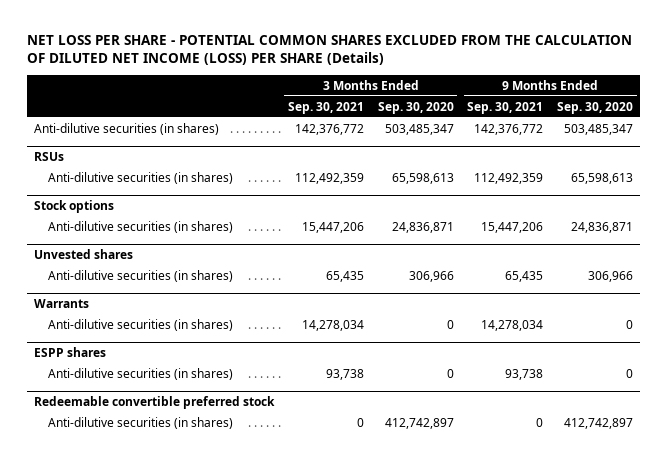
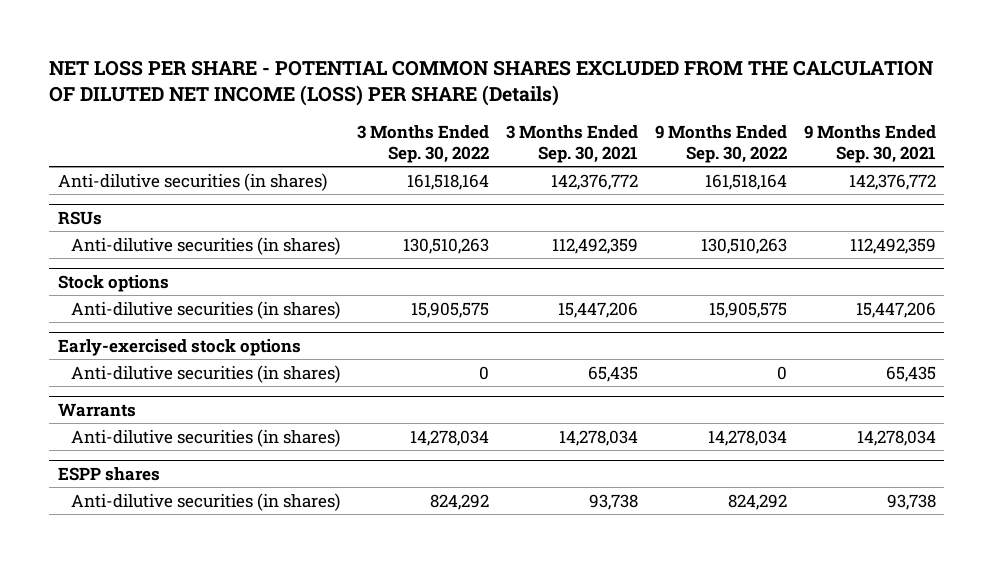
- | 3 Months Ended Sep. 30, 2021 | 3 Months Ended Sep. 30, 2020 | 9 Months Ended Sep. 30, 2021 | 9 Months Ended Sep. 30, 2020
+ | 3 Months Ended Sep. 30, 2022 | 3 Months Ended Sep. 30, 2021 | 9 Months Ended Sep. 30, 2022 | 9 Months Ended Sep. 30, 2021
- Unvested shares
+ Early-exercised stock options
- Redeemable convertible preferred stock
- Anti-dilutive securities (in shares) | 0 | 412,742,897 | 0 | 412,742,897

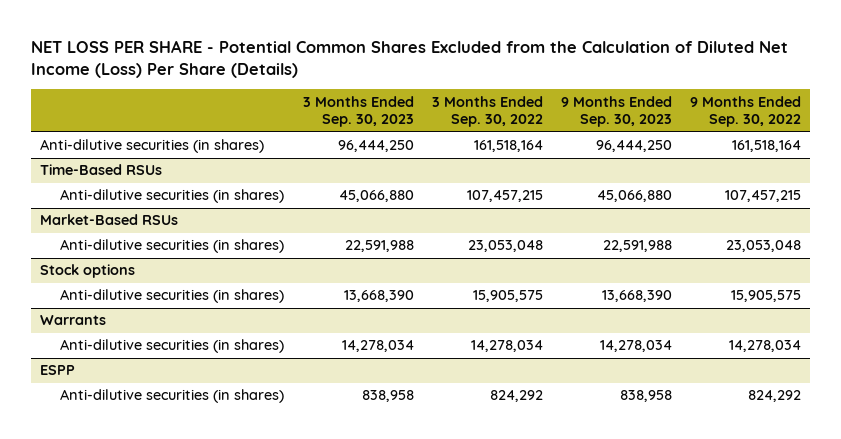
- NET LOSS PER SHARE - POTENTIAL COMMON SHARES EXCLUDED FROM THE CALCULATION OF DILUTED NET INCOME (LOSS) PER SHARE (Details)
+ NET LOSS PER SHARE - Potential Common Shares Excluded from the Calculation of Diluted Net Income (Loss) Per Share (Details)
- | 3 Months Ended Sep. 30, 2022 | 3 Months Ended Sep. 30, 2021 | 9 Months Ended Sep. 30, 2022 | 9 Months Ended Sep. 30, 2021
+ | 3 Months Ended Sep. 30, 2023 | 3 Months Ended Sep. 30, 2022 | 9 Months Ended Sep. 30, 2023 | 9 Months Ended Sep. 30, 2022
- RSUs
- Anti-dilutive securities (in shares) | 130,510,263 | 112,492,359 | 130,510,263 | 112,492,359
+ Time-Based RSUs
+ Anti-dilutive securities (in shares) | 45,066,880 | 107,457,215 | 45,066,880 | 107,457,215
+ Market-Based RSUs
+ Anti-dilutive securities (in shares) | 22,591,988 | 23,053,048 | 22,591,988 | 23,053,048
- Early-exercised stock options
- Anti-dilutive securities (in shares) | 0 | 65,435 | 0 | 65,435
- ESPP shares
+ ESPP

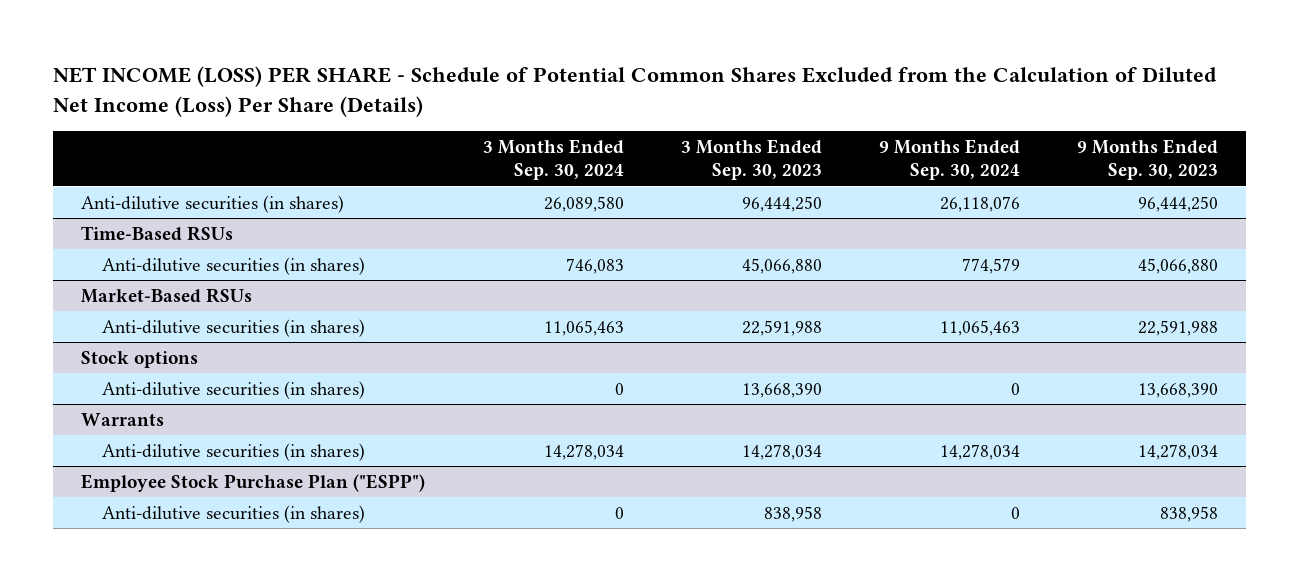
- NET LOSS PER SHARE - Potential Common Shares Excluded from the Calculation of Diluted Net Income (Loss) Per Share (Details)
+ NET INCOME (LOSS) PER SHARE - Schedule of Potential Common Shares Excluded from the Calculation of Diluted Net Income (Loss) Per Share (Details)
- | 3 Months Ended Sep. 30, 2023 | 3 Months Ended Sep. 30, 2022 | 9 Months Ended Sep. 30, 2023 | 9 Months Ended Sep. 30, 2022
+ | 3 Months Ended Sep. 30, 2024 | 3 Months Ended Sep. 30, 2023 | 9 Months Ended Sep. 30, 2024 | 9 Months Ended Sep. 30, 2023
- ESPP
+ Employee Stock Purchase Plan ("ESPP")

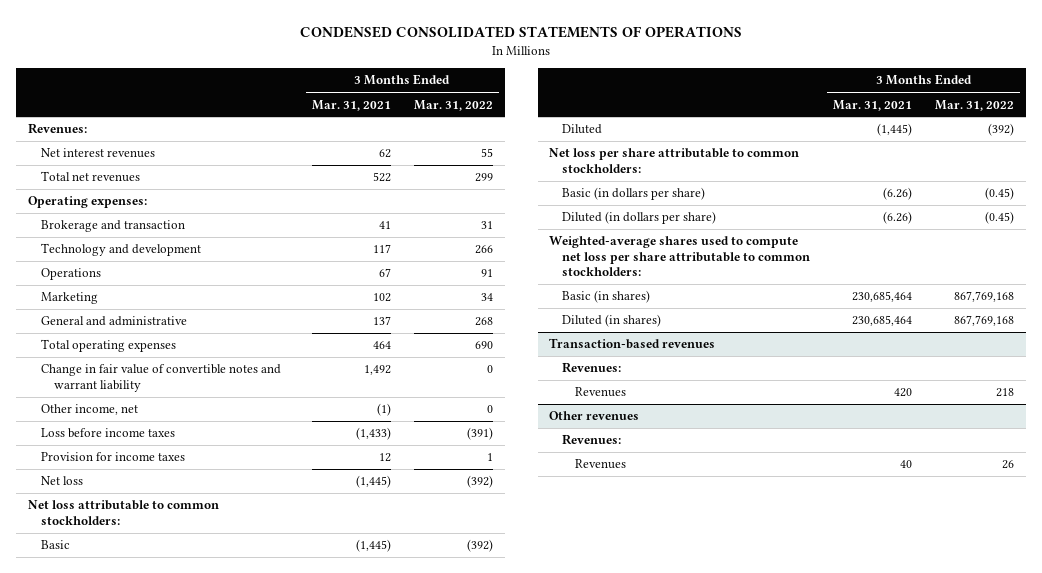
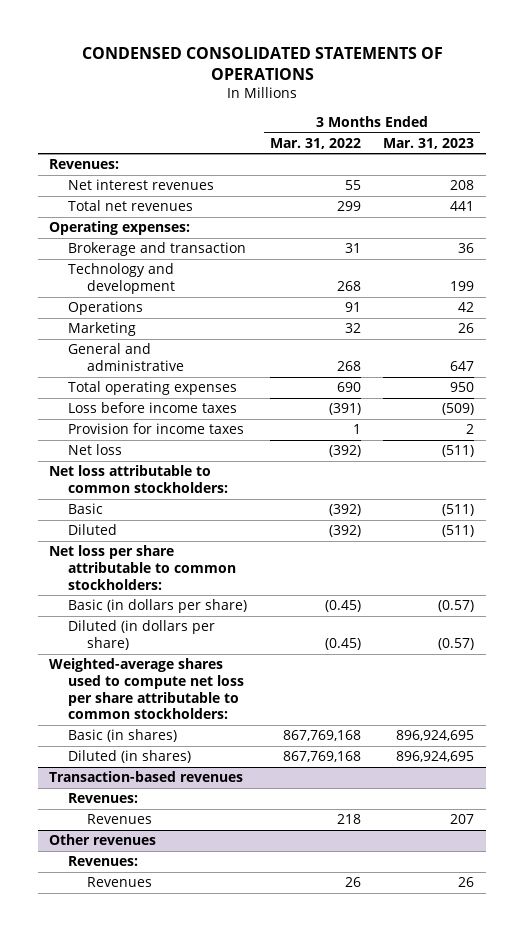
- | 3 Months Ended Mar. 31, 2021 | 3 Months Ended Mar. 31, 2022
+ | 3 Months Ended Mar. 31, 2022 | 3 Months Ended Mar. 31, 2023
- Technology and development | 117 | 266
+ Technology and development | 268 | 199
- Marketing | 102 | 34
+ Marketing | 32 | 26
- Change in fair value of convertible notes and warrant liability | 1,492 | 0
- Other income, net | (1) | 0

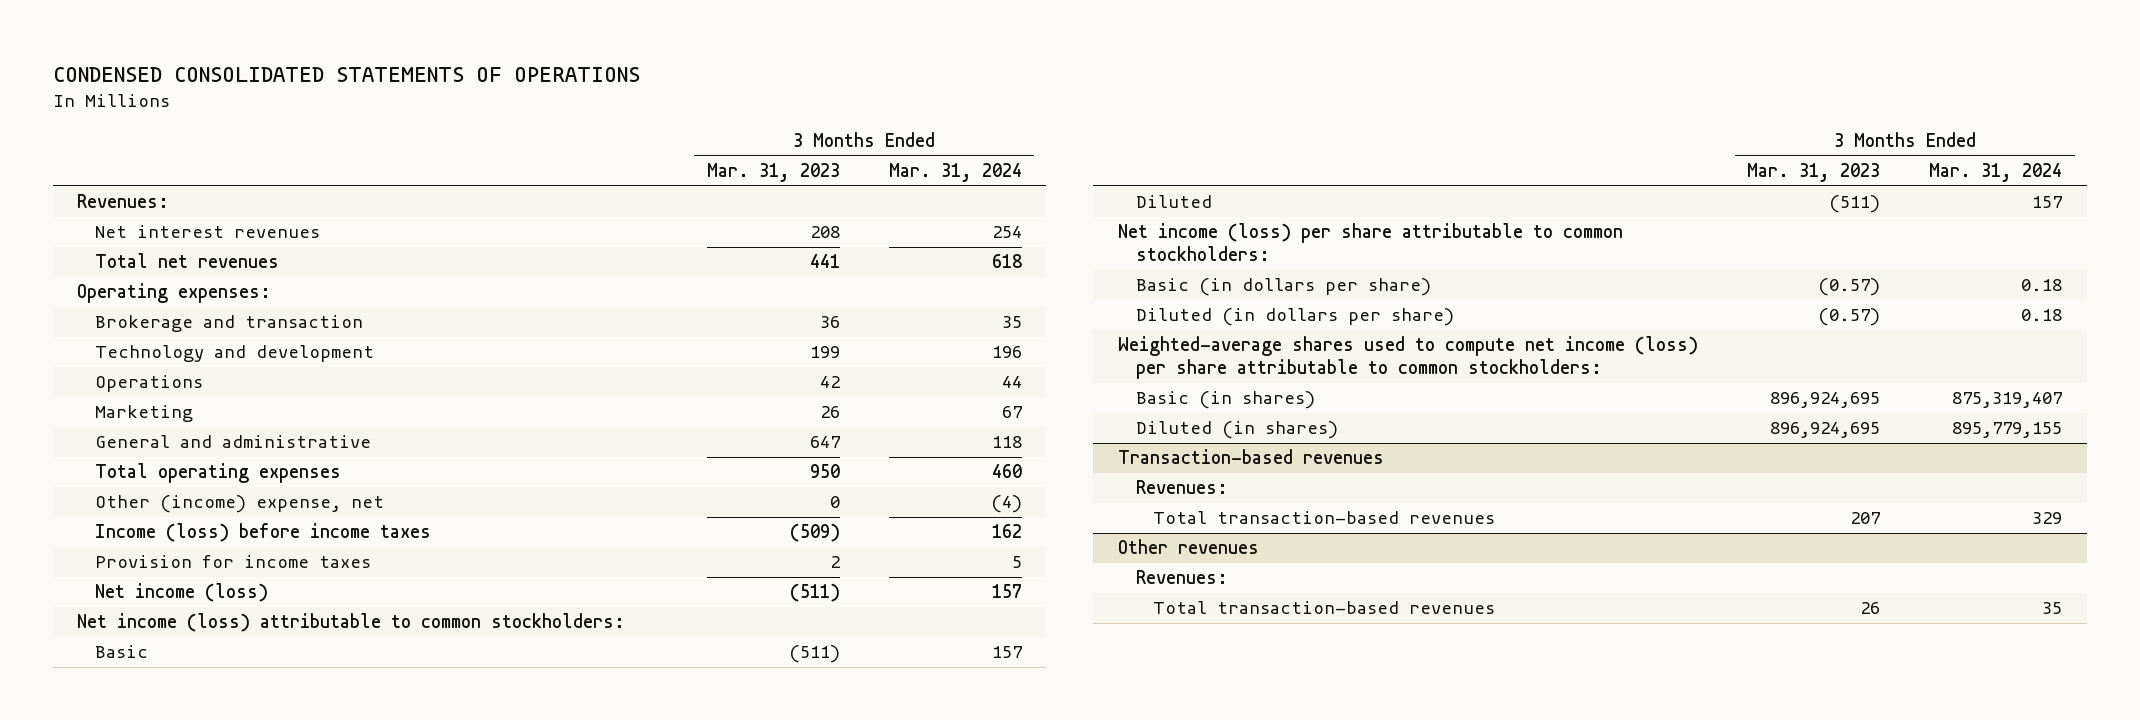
- | 3 Months Ended Mar. 31, 2022 | 3 Months Ended Mar. 31, 2023
+ | 3 Months Ended Mar. 31, 2023 | 3 Months Ended Mar. 31, 2024
- Loss before income taxes | (391) | (509)
+ Other (income) expense, net | 0 | (4)
+ Income (loss) before income taxes | (509) | 162
- Net loss | (392) | (511)
- Net loss attributable to common stockholders:
+ Net income (loss) | (511) | 157
+ Net income (loss) attributable to common stockholders:
- Net loss per share attributable to common stockholders:
+ Net income (loss) per share attributable to common stockholders:
- Weighted-average shares used to compute net loss per share attributable to common stockholders:
+ Weighted-average shares used to compute net income (loss) per share attributable to common stockholders:
@ Transaction-based revenues
- Revenues | 218 | 207
+ Total transaction-based revenues | 207 | 329
@ Other revenues
- Revenues | 26 | 26
+ Total transaction-based revenues | 26 | 35

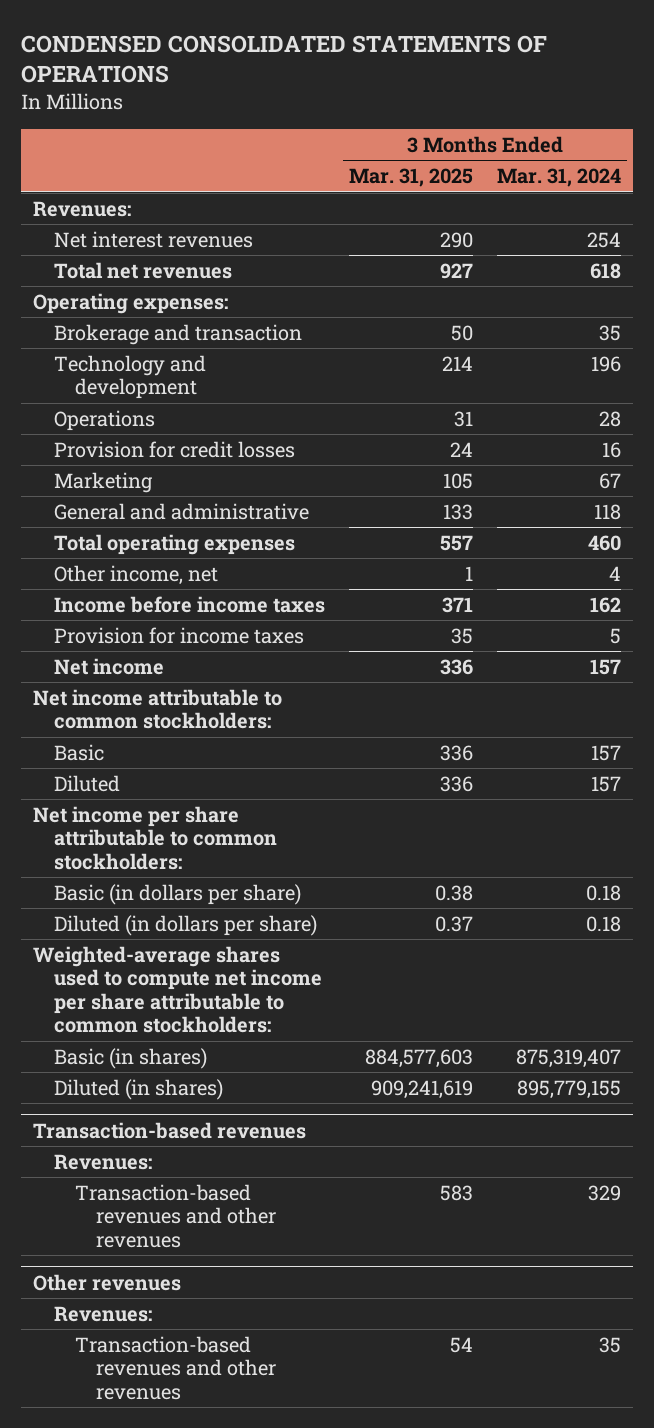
- | 3 Months Ended Mar. 31, 2023 | 3 Months Ended Mar. 31, 2024
+ | 3 Months Ended Mar. 31, 2025 | 3 Months Ended Mar. 31, 2024
- Operations | 42 | 44
+ Operations | 31 | 28
+ Provision for credit losses | 24 | 16
- Other (income) expense, net | 0 | (4)
- Income (loss) before income taxes | (509) | 162
+ Other income, net | 1 | 4
+ Income before income taxes | 371 | 162
- Net income (loss) | (511) | 157
- Net income (loss) attributable to common stockholders:
+ Net income | 336 | 157
+ Net income attributable to common stockholders:
- Net income (loss) per share attributable to common stockholders:
+ Net income per share attributable to common stockholders:
- Weighted-average shares used to compute net income (loss) per share attributable to common stockholders:
+ Weighted-average shares used to compute net income per share attributable to common stockholders:
@ Transaction-based revenues
- Total transaction-based revenues | 207 | 329
+ Transaction-based revenues and other revenues | 583 | 329
@ Other revenues
- Total transaction-based revenues | 26 | 35
+ Transaction-based revenues and other revenues | 54 | 35

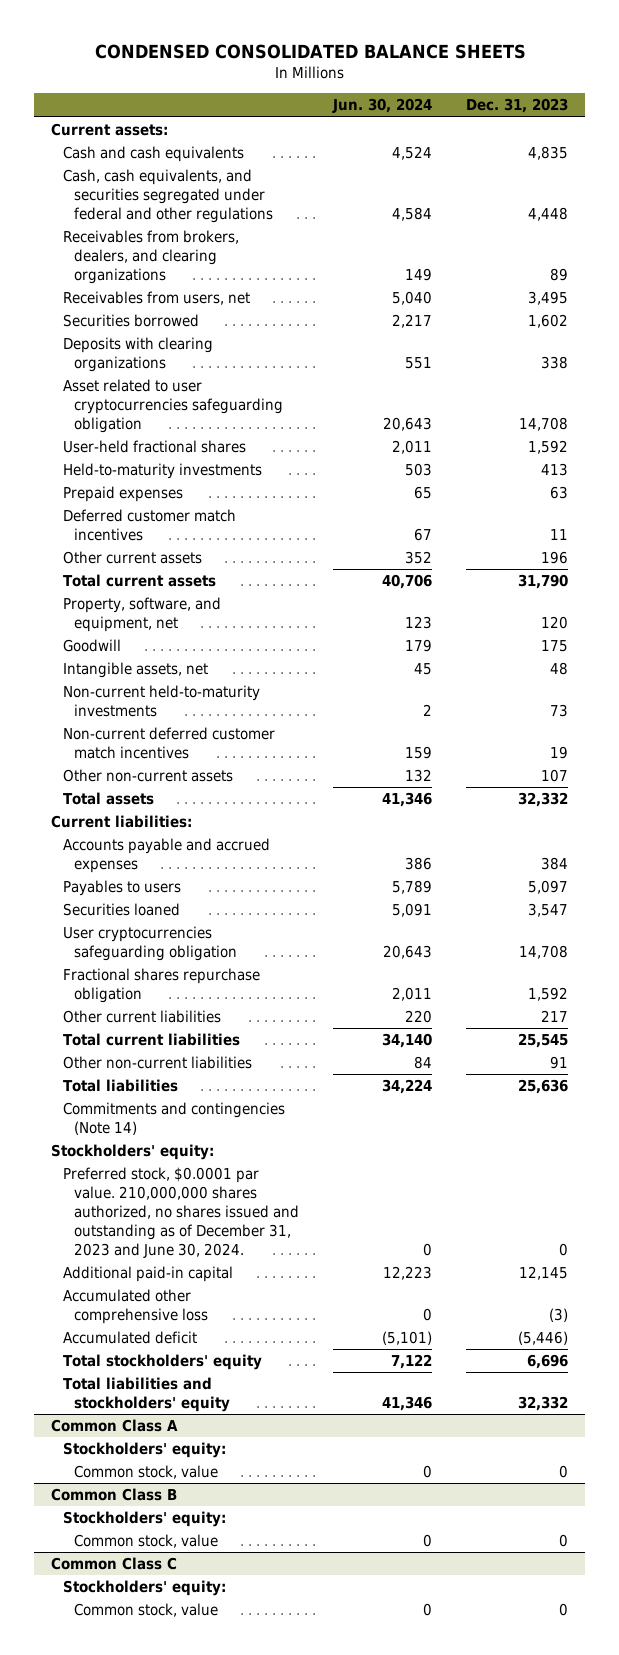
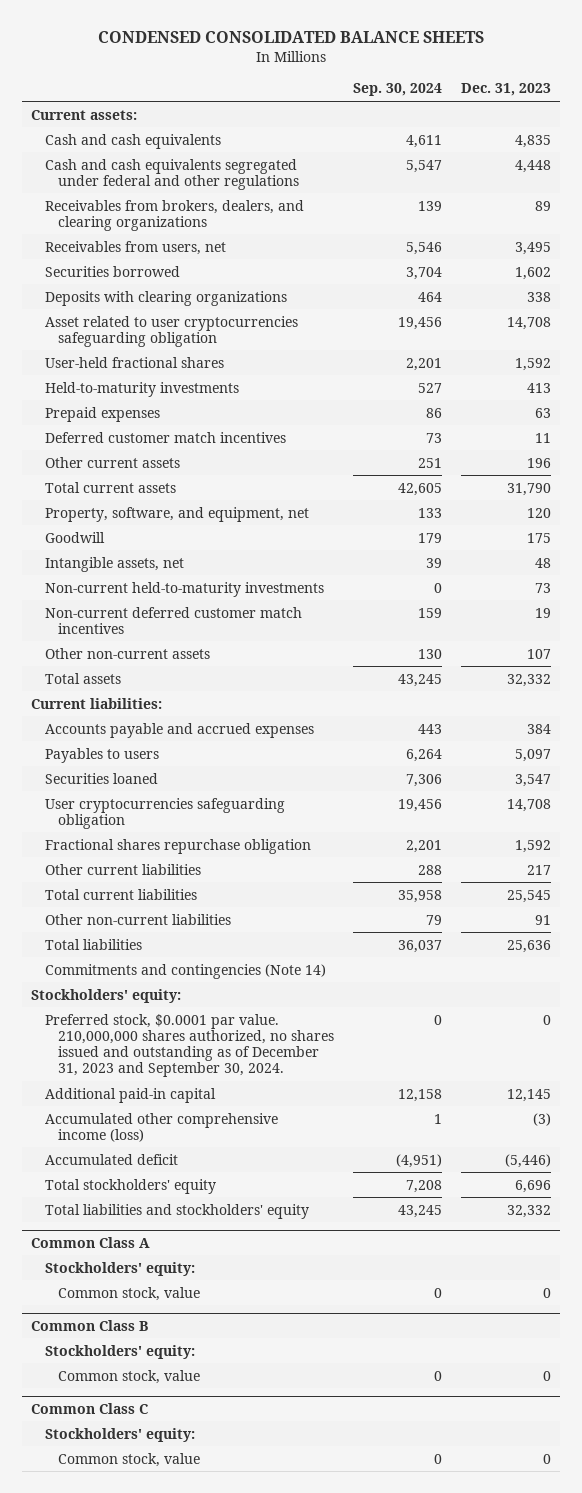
- | Jun. 30, 2024 | Dec. 31, 2023
+ | Sep. 30, 2024 | Dec. 31, 2023
- Cash, cash equivalents, and securities segregated under federal and other regulations | 4,584 | 4,448
+ Cash and cash equivalents segregated under federal and other regulations | 5,547 | 4,448
- Preferred stock, $0.0001 par value. 210,000,000 shares authorized, no shares issued and outstanding as of December 31, 2023 and June 30, 2024. | 0 | 0
+ Preferred stock, $0.0001 par value. 210,000,000 shares authorized, no shares issued and outstanding as of December 31, 2023 and September 30, 2024. | 0 | 0
- Accumulated other comprehensive loss | 0 | (3)
+ Accumulated other comprehensive income (loss) | 1 | (3)

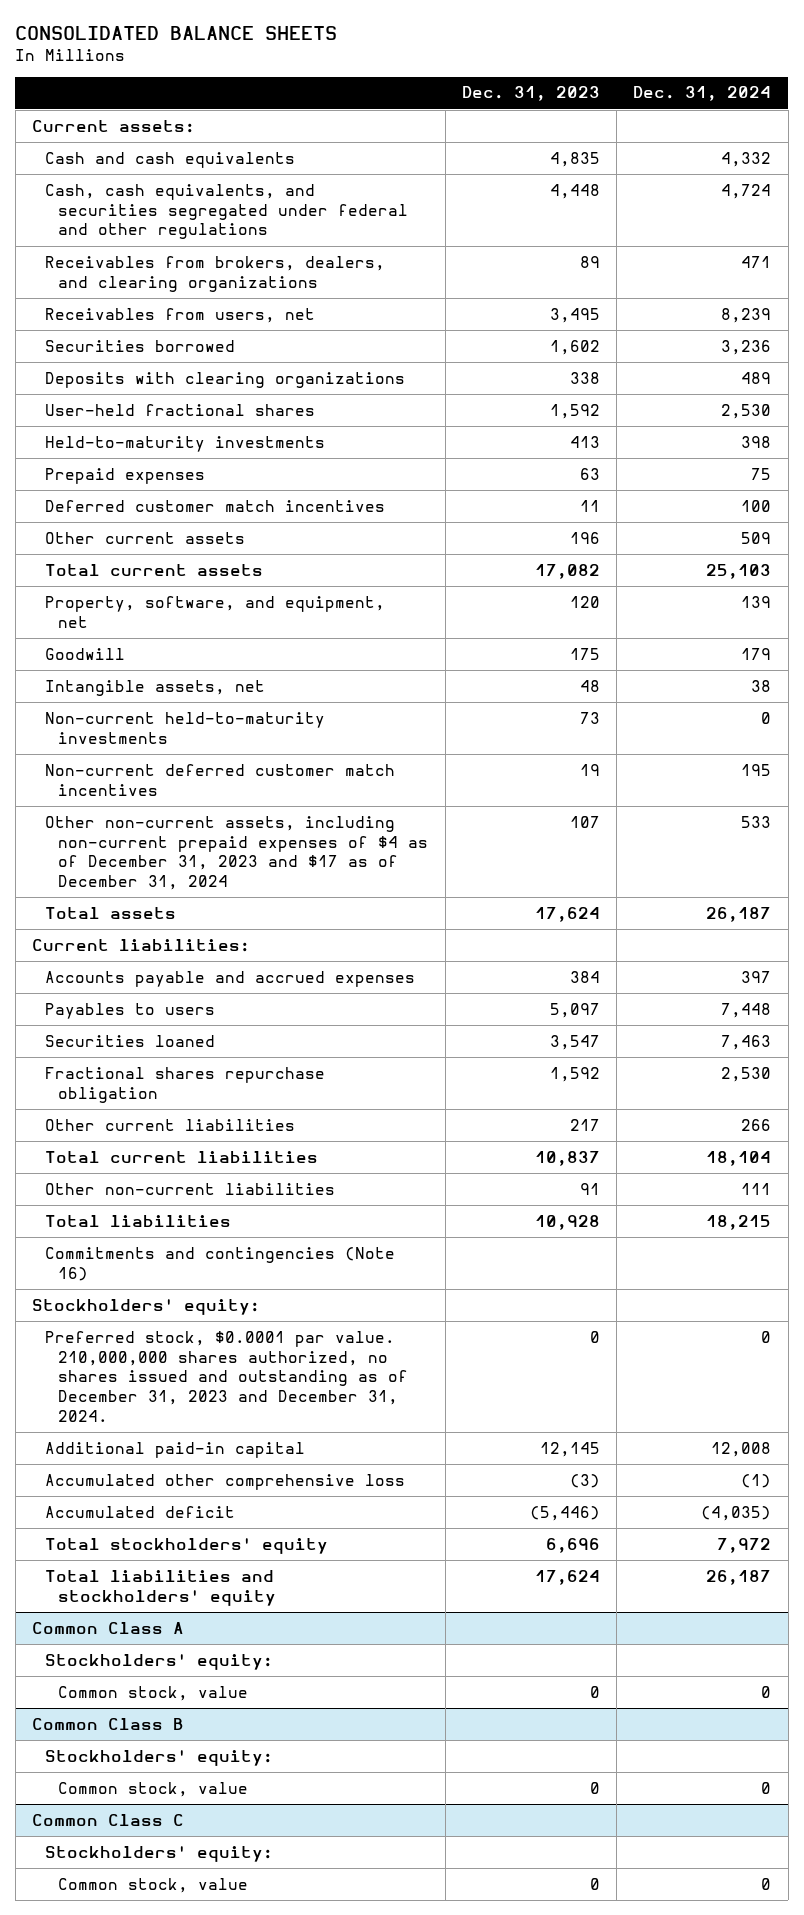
- CONDENSED CONSOLIDATED BALANCE SHEETS
+ CONSOLIDATED BALANCE SHEETS
- | Sep. 30, 2024 | Dec. 31, 2023
+ | Dec. 31, 2023 | Dec. 31, 2024
- Cash and cash equivalents segregated under federal and other regulations | 5,547 | 4,448
+ Cash, cash equivalents, and securities segregated under federal and other regulations | 4,448 | 4,724
- Asset related to user cryptocurrencies safeguarding obligation | 19,456 | 14,708
- Total current assets | 42,605 | 31,790
+ Total current assets | 17,082 | 25,103
- Other non-current assets | 130 | 107
- Total assets | 43,245 | 32,332
+ Other non-current assets, including non-current prepaid expenses of $4 as of December 31, 2023 and $17 as of December 31, 2024 | 107 | 533
+ Total assets | 17,624 | 26,187
- User cryptocurrencies safeguarding obligation | 19,456 | 14,708
- Total current liabilities | 35,958 | 25,545
+ Total current liabilities | 10,837 | 18,104
- Total liabilities | 36,037 | 25,636
- Commitments and contingencies (Note 14)
+ Total liabilities | 10,928 | 18,215
+ Commitments and contingencies (Note 16)
- Preferred stock, $0.0001 par value. 210,000,000 shares authorized, no shares issued and outstanding as of December 31, 2023 and September 30, 2024. | 0 | 0
+ Preferred stock, $0.0001 par value. 210,000,000 shares authorized, no shares issued and outstanding as of December 31, 2023 and December 31, 2024. | 0 | 0
- Accumulated other comprehensive income (loss) | 1 | (3)
+ Accumulated other comprehensive loss | (3) | (1)
- Total liabilities and stockholders' equity | 43,245 | 32,332
+ Total liabilities and stockholders' equity | 17,624 | 26,187

